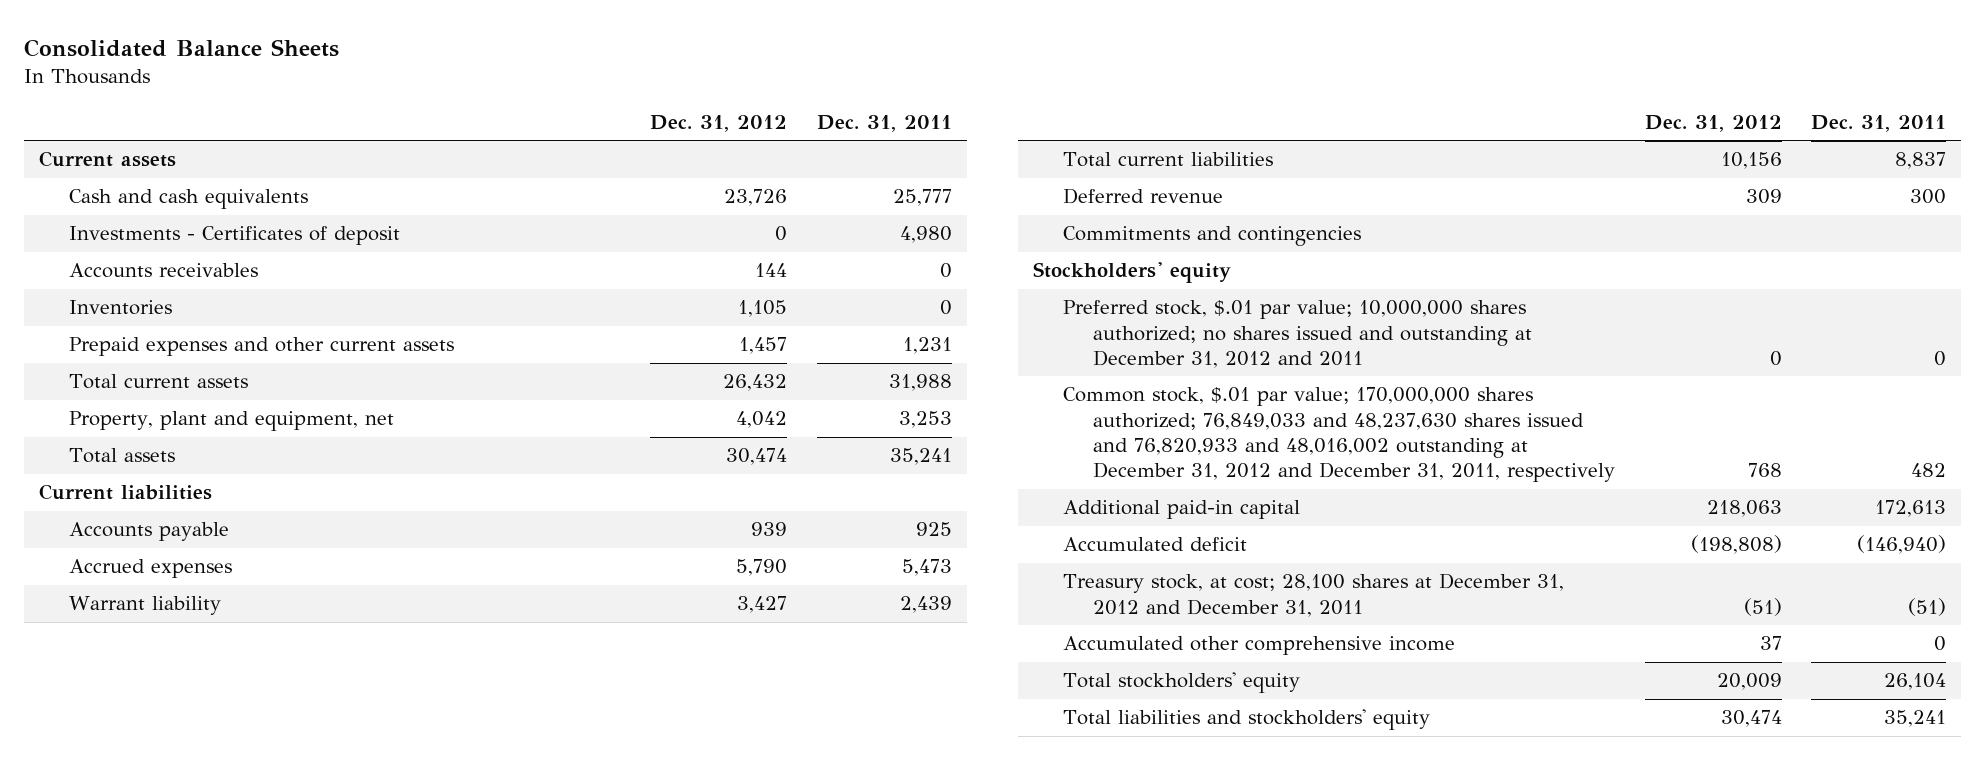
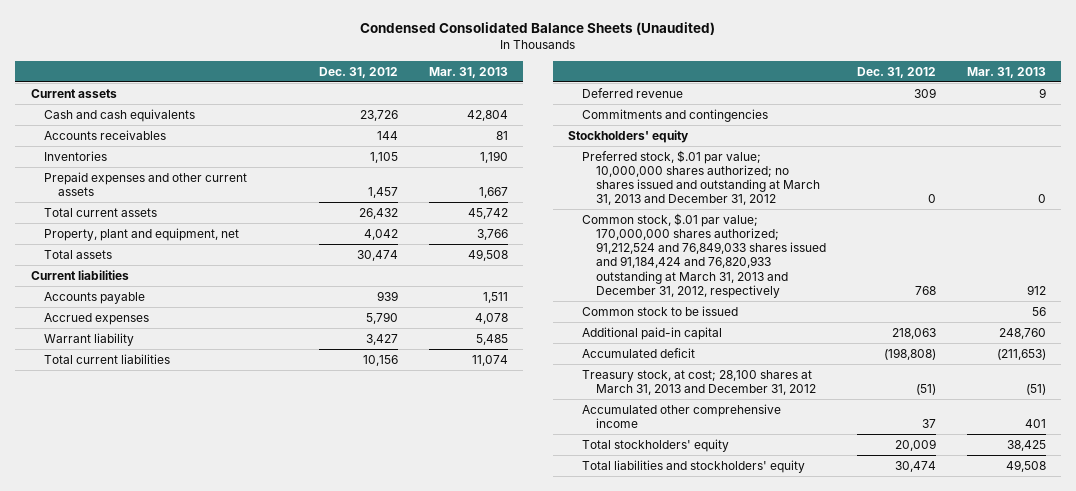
- Consolidated Balance Sheets
+ Condensed Consolidated Balance Sheets (Unaudited)
- | Dec. 31, 2012 | Dec. 31, 2011
+ | Dec. 31, 2012 | Mar. 31, 2013
- Investments - Certificates of deposit | 0 | 4,980
- Preferred stock, $.01 par value; 10,000,000 shares authorized; no shares issued and outstanding at December 31, 2012 and 2011 | 0 | 0
- Common stock, $.01 par value; 170,000,000 shares authorized; 76,849,033 and 48,237,630 shares issued and 76,820,933 and 48,016,002 outstanding at December 31, 2012 and December 31, 2011, respectively | 768 | 482
+ Preferred stock, $.01 par value; 10,000,000 shares authorized; no shares issued and outstanding at March 31, 2013 and December 31, 2012 | 0 | 0
+ Common stock, $.01 par value; 170,000,000 shares authorized; 91,212,524 and 76,849,033 shares issued and 91,184,424 and 76,820,933 outstanding at March 31, 2013 and December 31, 2012, respectively | 768 | 912
+ Common stock to be issued | | 56
- Treasury stock, at cost; 28,100 shares at December 31, 2012 and December 31, 2011 | (51) | (51)
+ Treasury stock, at cost; 28,100 shares at March 31, 2013 and December 31, 2012 | (51) | (51)

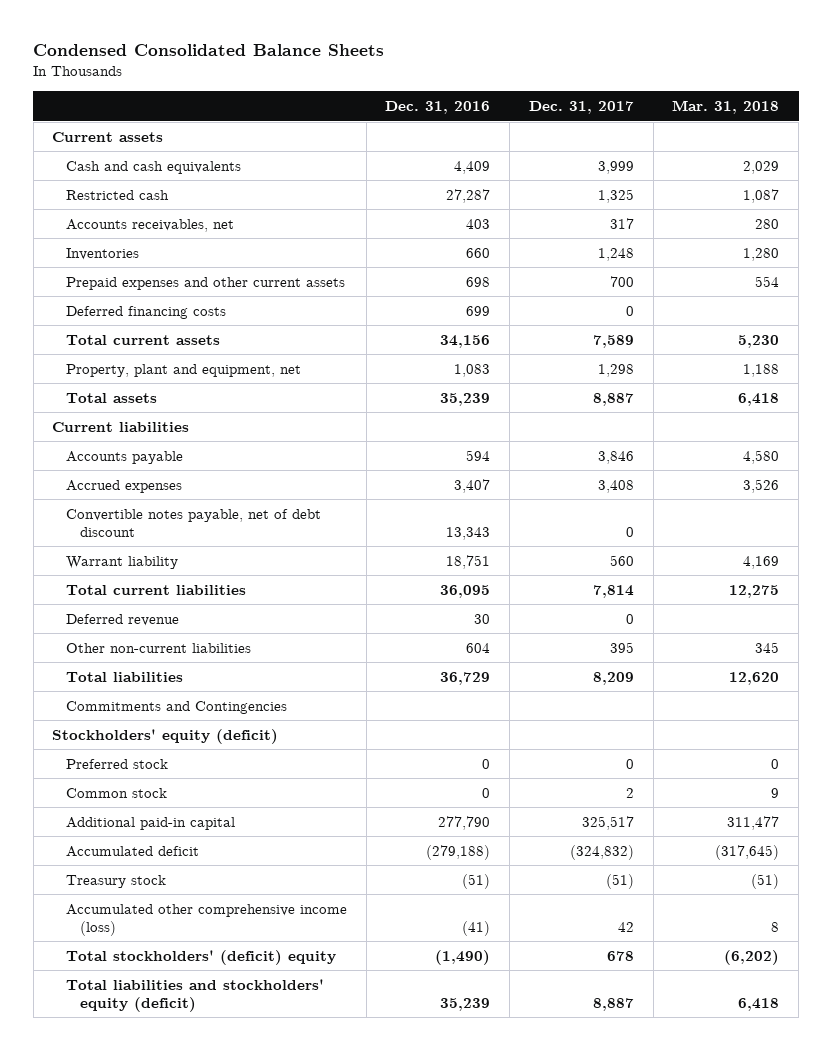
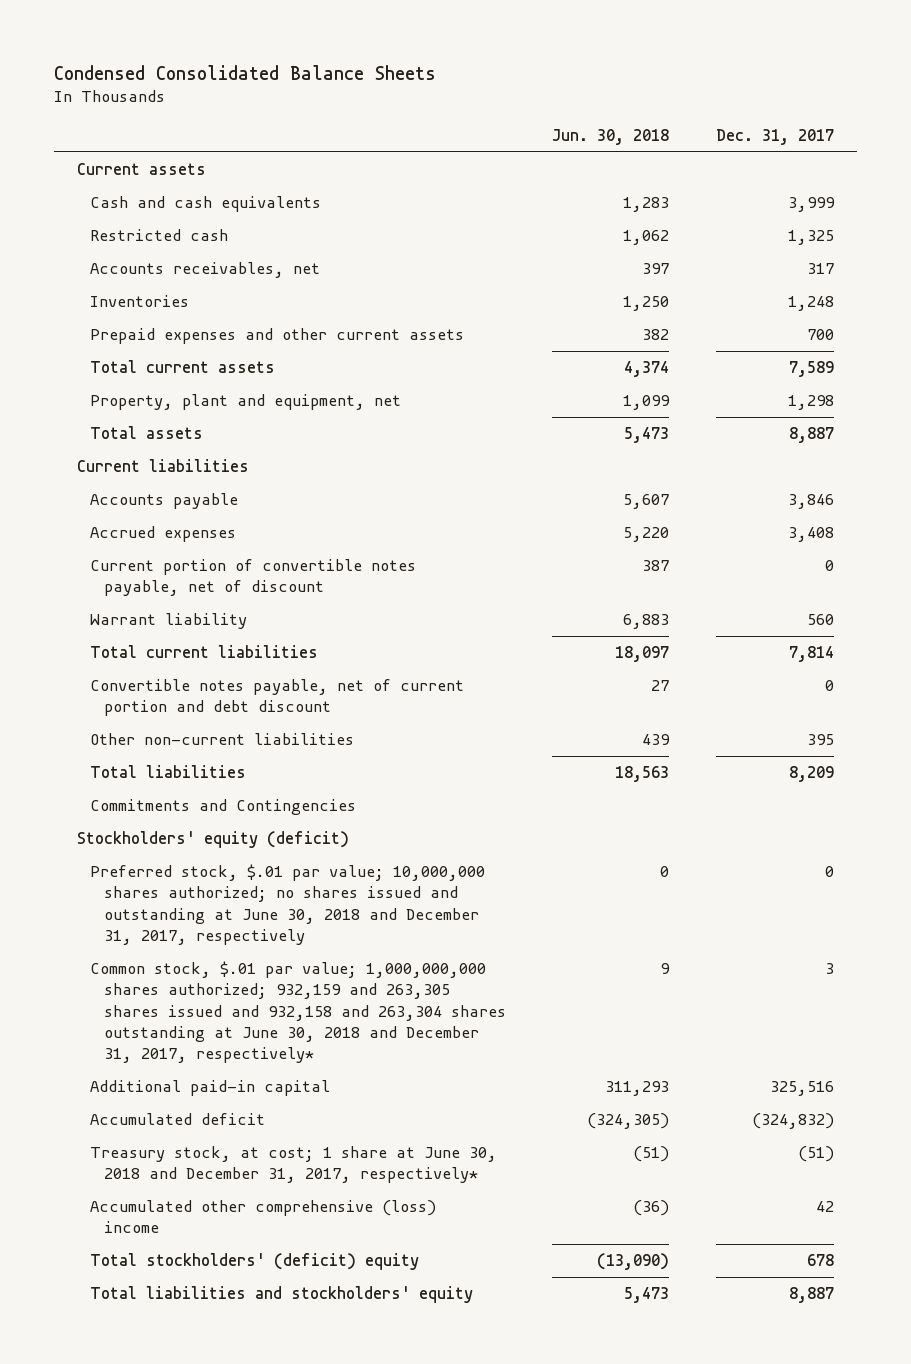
- | Dec. 31, 2016 | Dec. 31, 2017 | Mar. 31, 2018
+ | Jun. 30, 2018 | Dec. 31, 2017
- Deferred financing costs | 699 | 0 |
- Convertible notes payable, net of debt discount | 13,343 | 0 |
+ Current portion of convertible notes payable, net of discount | 387 | 0
- Deferred revenue | 30 | 0 |
+ Convertible notes payable, net of current portion and debt discount | 27 | 0
- Preferred stock | 0 | 0 | 0
- Common stock | 0 | 2 | 9
- Additional paid-in capital | 277,790 | 325,517 | 311,477
+ Preferred stock, $.01 par value; 10,000,000 shares authorized; no shares issued and outstanding at June 30, 2018 and December 31, 2017, respectively | 0 | 0
+ Common stock, $.01 par value; 1,000,000,000 shares authorized; 932,159 and 263,305 shares issued and 932,158 and 263,304 shares outstanding at June 30, 2018 and December 31, 2017, respectively* | 9 | 3
+ Additional paid-in capital | 311,293 | 325,516
- Treasury stock | (51) | (51) | (51)
- Accumulated other comprehensive income (loss) | (41) | 42 | 8
+ Treasury stock, at cost; 1 share at June 30, 2018 and December 31, 2017, respectively* | (51) | (51)
+ Accumulated other comprehensive (loss) income | (36) | 42
- Total liabilities and stockholders' equity (deficit) | 35,239 | 8,887 | 6,418
+ Total liabilities and stockholders' equity | 5,473 | 8,887

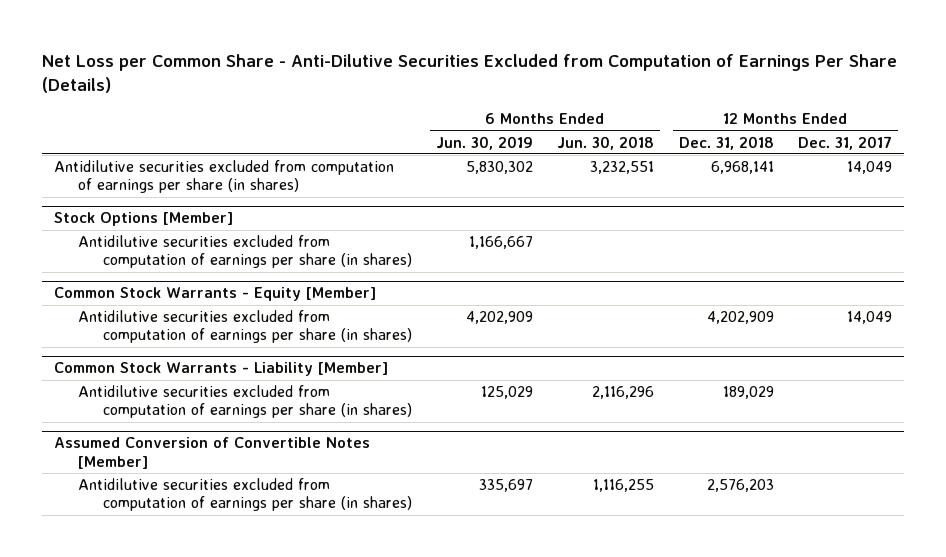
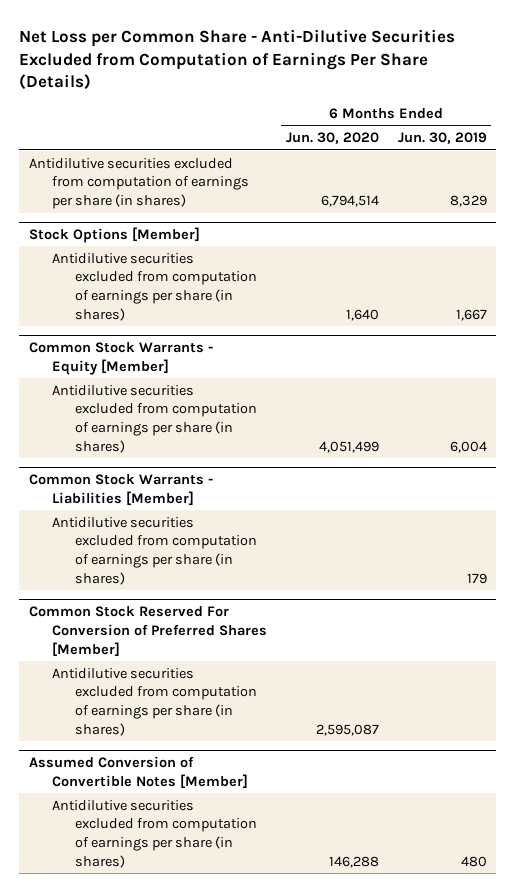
- | 6 Months Ended Jun. 30, 2019 | 6 Months Ended Jun. 30, 2018 | 12 Months Ended Dec. 31, 2018 | 12 Months Ended Dec. 31, 2017
+ | 6 Months Ended Jun. 30, 2020 | 6 Months Ended Jun. 30, 2019
- Antidilutive securities excluded from computation of earnings per share (in shares) | 5,830,302 | 3,232,551 | 6,968,141 | 14,049
+ Antidilutive securities excluded from computation of earnings per share (in shares) | 6,794,514 | 8,329
@ Stock Options [Member]
- Antidilutive securities excluded from computation of earnings per share (in shares) | 1,166,667 | | |
+ Antidilutive securities excluded from computation of earnings per share (in shares) | 1,640 | 1,667
@ Common Stock Warrants - Equity [Member]
- Antidilutive securities excluded from computation of earnings per share (in shares) | 4,202,909 | | 4,202,909 | 14,049
- Common Stock Warrants - Liability [Member]
- Antidilutive securities excluded from computation of earnings per share (in shares) | 125,029 | 2,116,296 | 189,029 |
@ Common Stock Warrants - Equity [Member]
+ Antidilutive securities excluded from computation of earnings per share (in shares) | 4,051,499 | 6,004
+ Common Stock Warrants - Liabilities [Member]
+ Antidilutive securities excluded from computation of earnings per share (in shares) | | 179
+ Common Stock Reserved For Conversion of Preferred Shares [Member]
+ Antidilutive securities excluded from computation of earnings per share (in shares) | 2,595,087 |
@ Assumed Conversion of Convertible Notes [Member]
- Antidilutive securities excluded from computation of earnings per share (in shares) | 335,697 | 1,116,255 | 2,576,203 |
+ Antidilutive securities excluded from computation of earnings per share (in shares) | 146,288 | 480

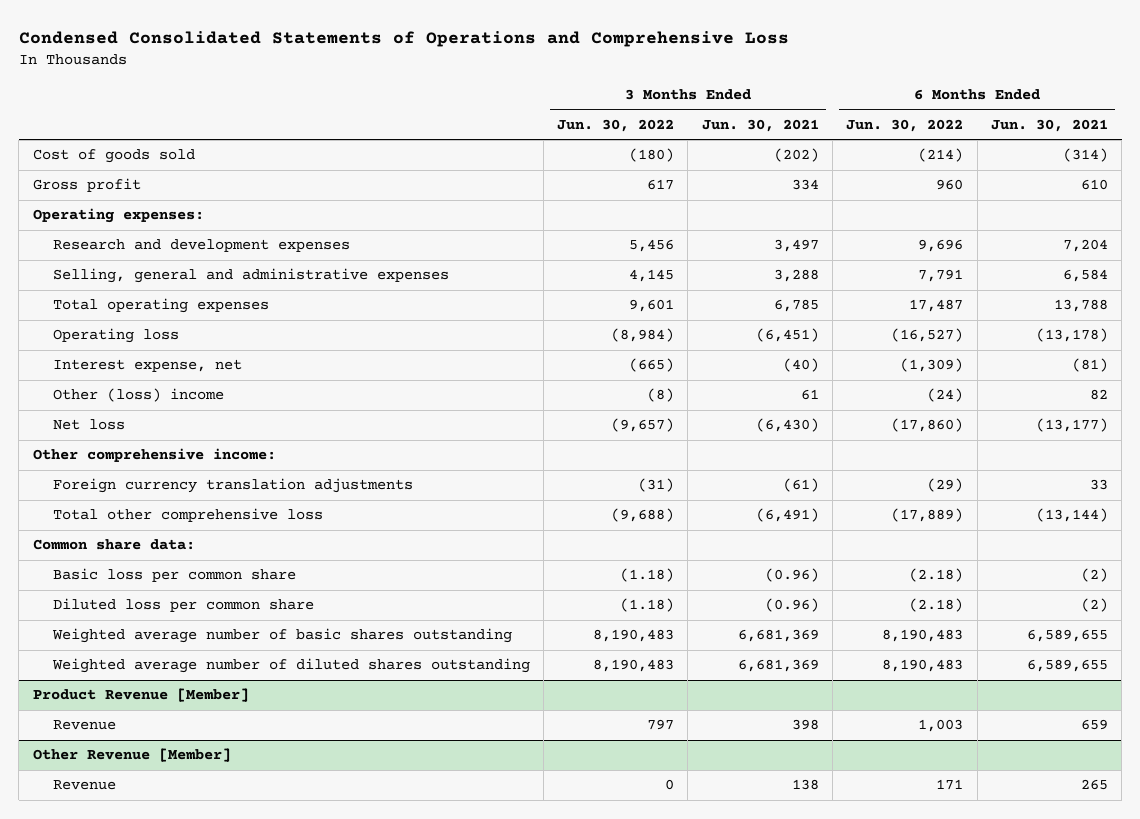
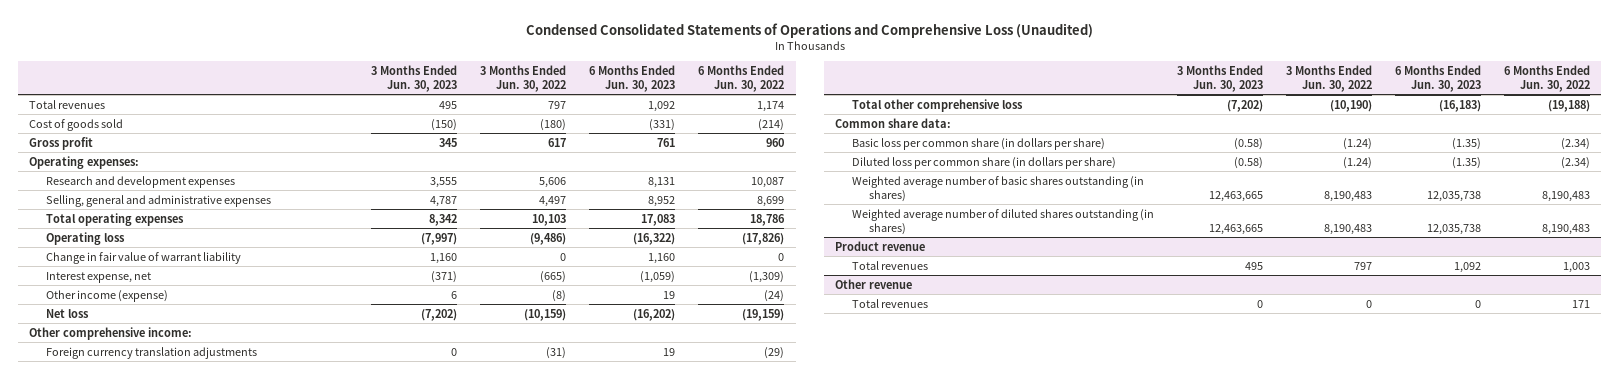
- Condensed Consolidated Statements of Operations and Comprehensive Loss
+ Condensed Consolidated Statements of Operations and Comprehensive Loss (Unaudited)
- | 3 Months Ended Jun. 30, 2022 | 3 Months Ended Jun. 30, 2021 | 6 Months Ended Jun. 30, 2022 | 6 Months Ended Jun. 30, 2021
+ | 3 Months Ended Jun. 30, 2023 | 3 Months Ended Jun. 30, 2022 | 6 Months Ended Jun. 30, 2023 | 6 Months Ended Jun. 30, 2022
+ Total revenues | 495 | 797 | 1,092 | 1,174
- Research and development expenses | 5,456 | 3,497 | 9,696 | 7,204
- Selling, general and administrative expenses | 4,145 | 3,288 | 7,791 | 6,584
- Total operating expenses | 9,601 | 6,785 | 17,487 | 13,788
- Operating loss | (8,984) | (6,451) | (16,527) | (13,178)
+ Research and development expenses | 3,555 | 5,606 | 8,131 | 10,087
+ Selling, general and administrative expenses | 4,787 | 4,497 | 8,952 | 8,699
+ Total operating expenses | 8,342 | 10,103 | 17,083 | 18,786
+ Operating loss | (7,997) | (9,486) | (16,322) | (17,826)
+ Change in fair value of warrant liability | 1,160 | 0 | 1,160 | 0
- Other (loss) income | (8) | 61 | (24) | 82
- Net loss | (9,657) | (6,430) | (17,860) | (13,177)
+ Other income (expense) | 6 | (8) | 19 | (24)
+ Net loss | (7,202) | (10,159) | (16,202) | (19,159)
- Total other comprehensive loss | (9,688) | (6,491) | (17,889) | (13,144)
+ Total other comprehensive loss | (7,202) | (10,190) | (16,183) | (19,188)
- Basic loss per common share | (1.18) | (0.96) | (2.18) | (2)
- Diluted loss per common share | (1.18) | (0.96) | (2.18) | (2)
- Weighted average number of basic shares outstanding | 8,190,483 | 6,681,369 | 8,190,483 | 6,589,655
- Weighted average number of diluted shares outstanding | 8,190,483 | 6,681,369 | 8,190,483 | 6,589,655
- Product Revenue [Member]
- Revenue | 797 | 398 | 1,003 | 659
- Other Revenue [Member]
- Revenue | 0 | 138 | 171 | 265
+ Basic loss per common share (in dollars per share) | (0.58) | (1.24) | (1.35) | (2.34)
+ Diluted loss per common share (in dollars per share) | (0.58) | (1.24) | (1.35) | (2.34)
+ Weighted average number of basic shares outstanding (in shares) | 12,463,665 | 8,190,483 | 12,035,738 | 8,190,483
+ Weighted average number of diluted shares outstanding (in shares) | 12,463,665 | 8,190,483 | 12,035,738 | 8,190,483
+ Product revenue
+ Total revenues | 495 | 797 | 1,092 | 1,003
+ Other revenue
+ Total revenues | 0 | 0 | 0 | 171

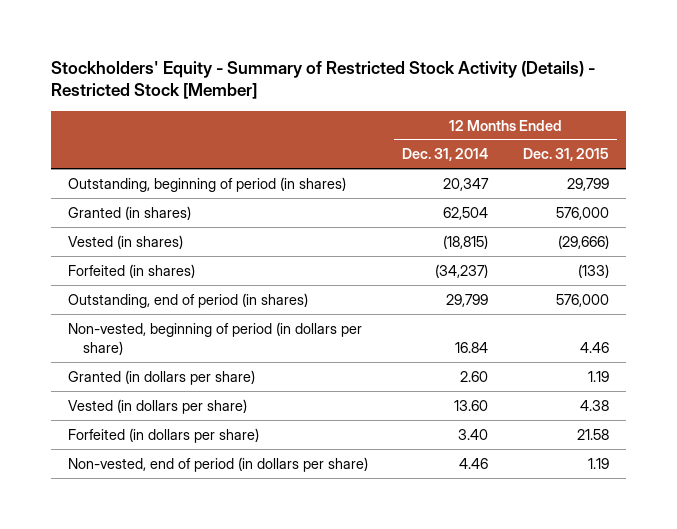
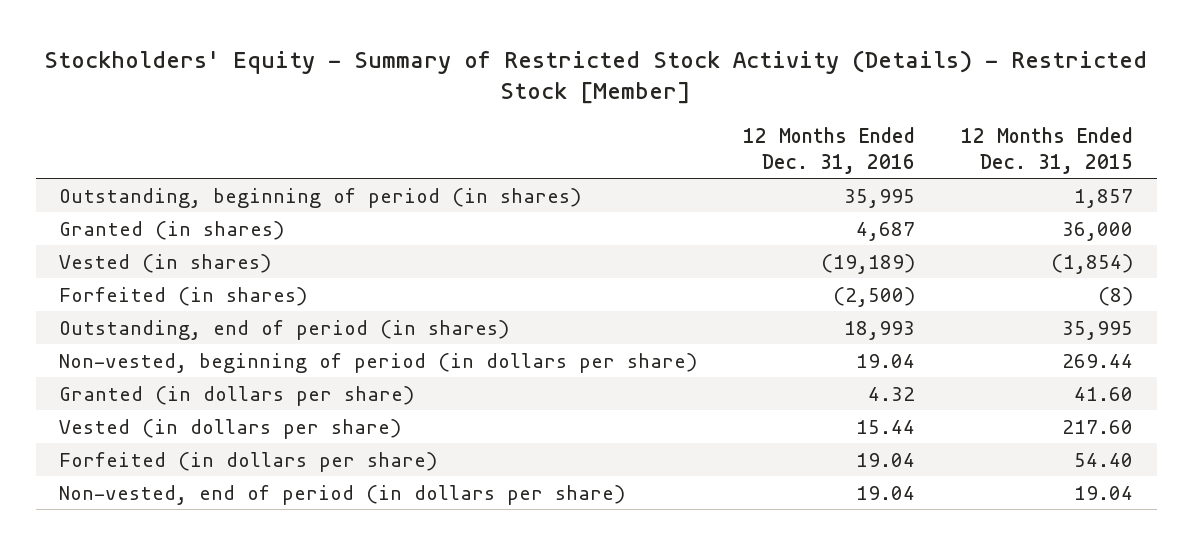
- | 12 Months Ended Dec. 31, 2014 | 12 Months Ended Dec. 31, 2015
+ | 12 Months Ended Dec. 31, 2016 | 12 Months Ended Dec. 31, 2015
- Outstanding, beginning of period (in shares) | 20,347 | 29,799
- Granted (in shares) | 62,504 | 576,000
- Vested (in shares) | (18,815) | (29,666)
- Forfeited (in shares) | (34,237) | (133)
- Outstanding, end of period (in shares) | 29,799 | 576,000
- Non-vested, beginning of period (in dollars per share) | 16.84 | 4.46
- Granted (in dollars per share) | 2.60 | 1.19
- Vested (in dollars per share) | 13.60 | 4.38
- Forfeited (in dollars per share) | 3.40 | 21.58
- Non-vested, end of period (in dollars per share) | 4.46 | 1.19
+ Outstanding, beginning of period (in shares) | 35,995 | 1,857
+ Granted (in shares) | 4,687 | 36,000
+ Vested (in shares) | (19,189) | (1,854)
+ Forfeited (in shares) | (2,500) | (8)
+ Outstanding, end of period (in shares) | 18,993 | 35,995
+ Non-vested, beginning of period (in dollars per share) | 19.04 | 269.44
+ Granted (in dollars per share) | 4.32 | 41.60
+ Vested (in dollars per share) | 15.44 | 217.60
+ Forfeited (in dollars per share) | 19.04 | 54.40
+ Non-vested, end of period (in dollars per share) | 19.04 | 19.04

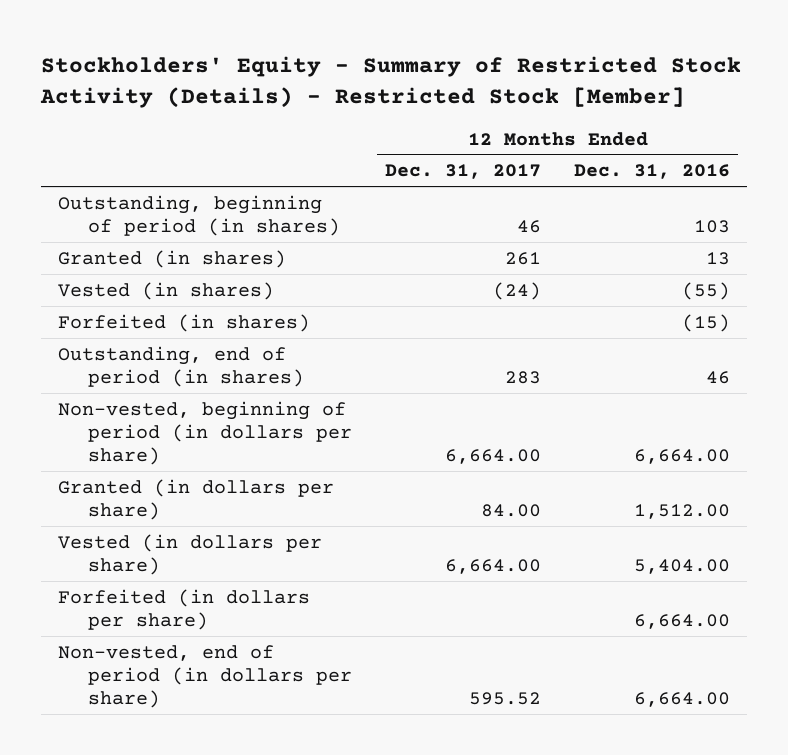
- | 12 Months Ended Dec. 31, 2016 | 12 Months Ended Dec. 31, 2015
+ | 12 Months Ended Dec. 31, 2017 | 12 Months Ended Dec. 31, 2016
- Outstanding, beginning of period (in shares) | 35,995 | 1,857
- Granted (in shares) | 4,687 | 36,000
- Vested (in shares) | (19,189) | (1,854)
- Forfeited (in shares) | (2,500) | (8)
- Outstanding, end of period (in shares) | 18,993 | 35,995
- Non-vested, beginning of period (in dollars per share) | 19.04 | 269.44
- Granted (in dollars per share) | 4.32 | 41.60
- Vested (in dollars per share) | 15.44 | 217.60
- Forfeited (in dollars per share) | 19.04 | 54.40
- Non-vested, end of period (in dollars per share) | 19.04 | 19.04
+ Outstanding, beginning of period (in shares) | 46 | 103
+ Granted (in shares) | 261 | 13
+ Vested (in shares) | (24) | (55)
+ Forfeited (in shares) | | (15)
+ Outstanding, end of period (in shares) | 283 | 46
+ Non-vested, beginning of period (in dollars per share) | 6,664.00 | 6,664.00
+ Granted (in dollars per share) | 84.00 | 1,512.00
+ Vested (in dollars per share) | 6,664.00 | 5,404.00
+ Forfeited (in dollars per share) | | 6,664.00
+ Non-vested, end of period (in dollars per share) | 595.52 | 6,664.00

